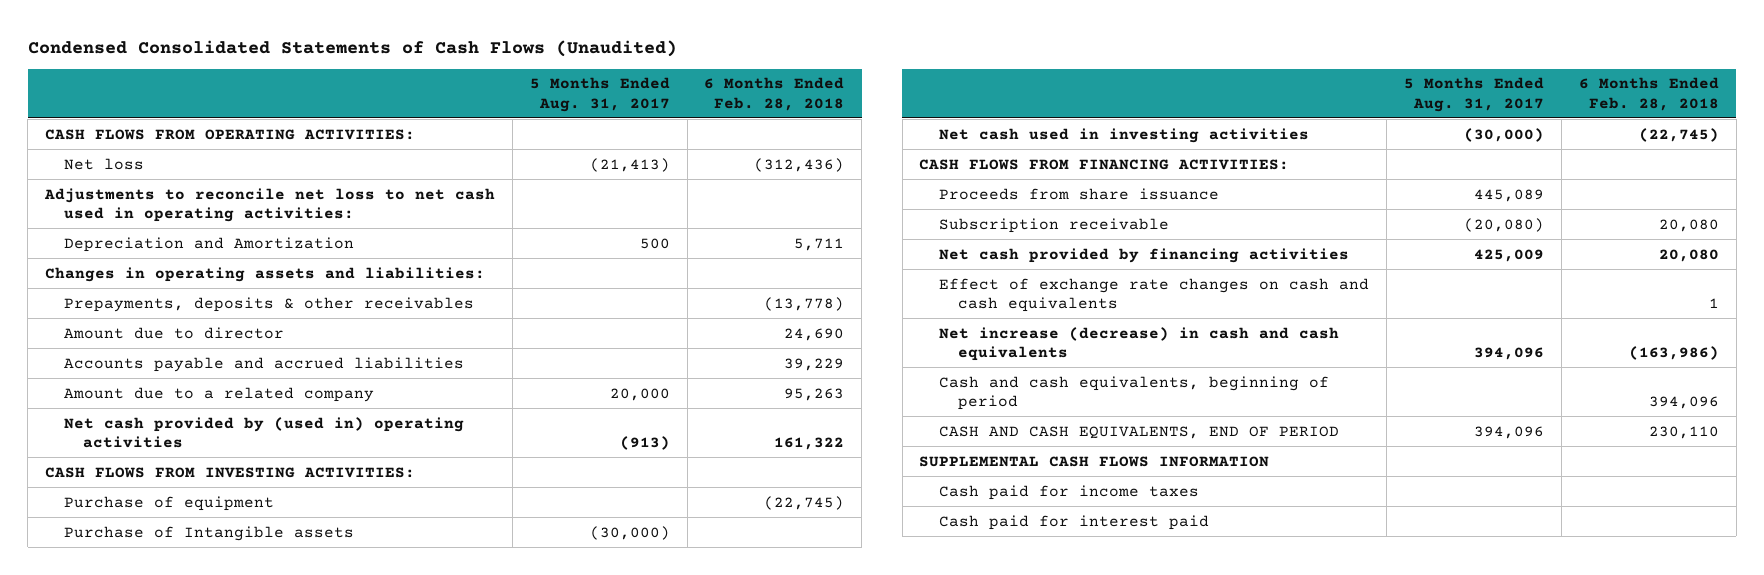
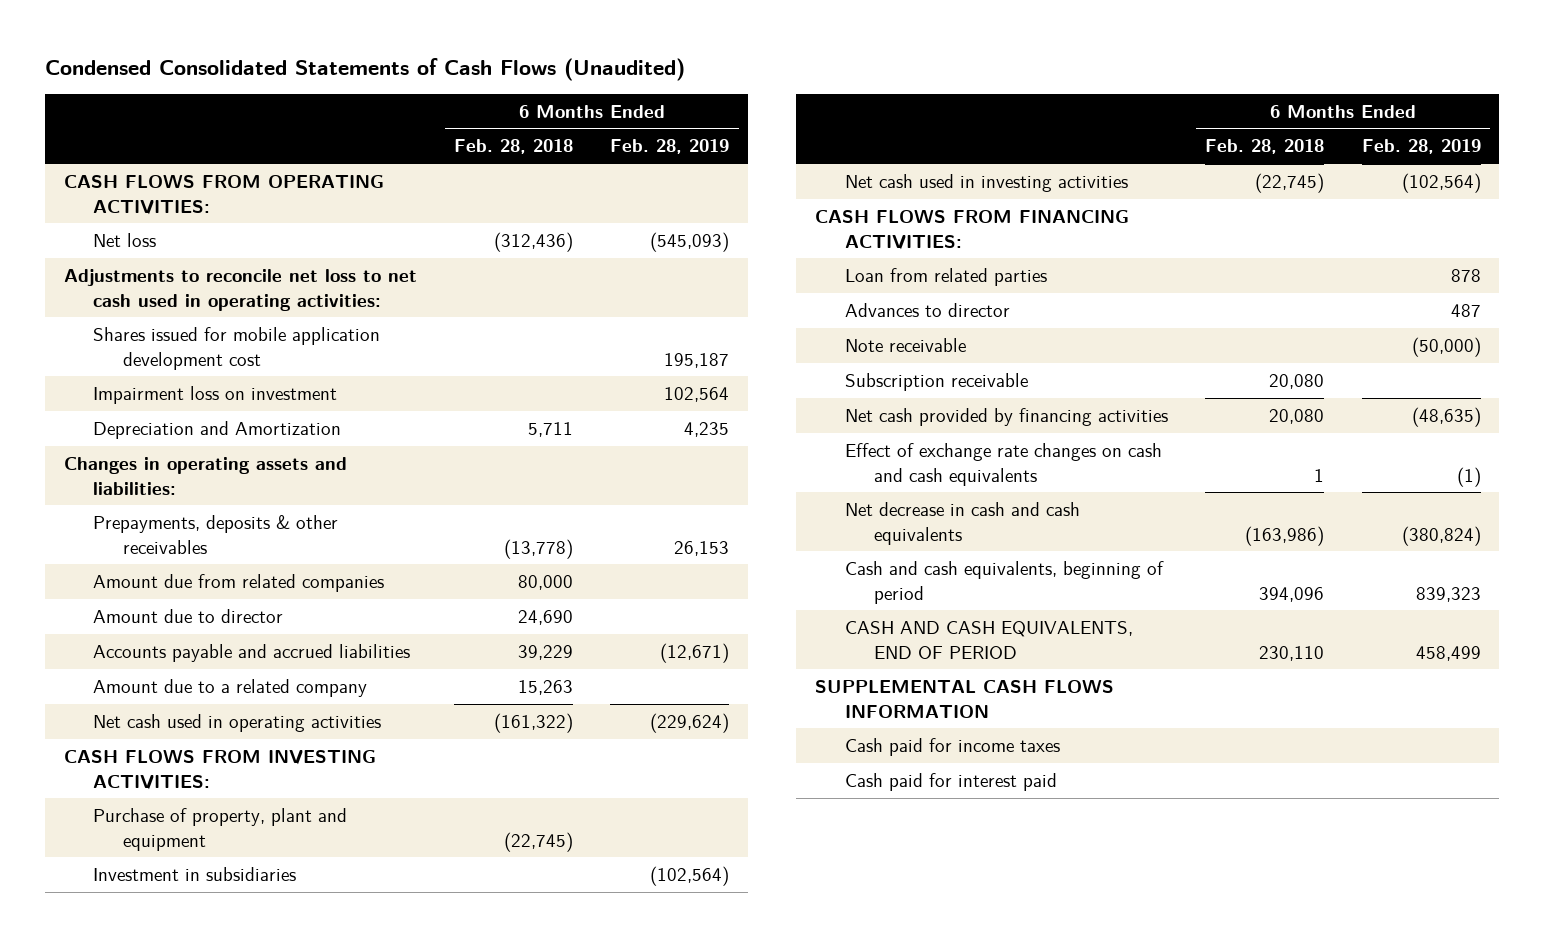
- | 5 Months Ended Aug. 31, 2017 | 6 Months Ended Feb. 28, 2018
+ | 6 Months Ended Feb. 28, 2018 | 6 Months Ended Feb. 28, 2019
+ Shares issued for mobile application development cost | | 195,187
+ Impairment loss on investment | | 102,564
+ Amount due from related companies | 80,000 |
- Amount due to a related company | 20,000 | 95,263
- Net cash provided by (used in) operating activities | (913) | 161,322
+ Amount due to a related company | 15,263 |
+ Net cash used in operating activities | (161,322) | (229,624)
- Purchase of equipment | | (22,745)
- Purchase of Intangible assets | (30,000) |
+ Purchase of property, plant and equipment | (22,745) |
+ Investment in subsidiaries | | (102,564)
- Proceeds from share issuance | 445,089 |
+ Loan from related parties | | 878
+ Advances to director | | 487
+ Note receivable | | (50,000)
- Net increase (decrease) in cash and cash equivalents | 394,096 | (163,986)
+ Net decrease in cash and cash equivalents | (163,986) | (380,824)

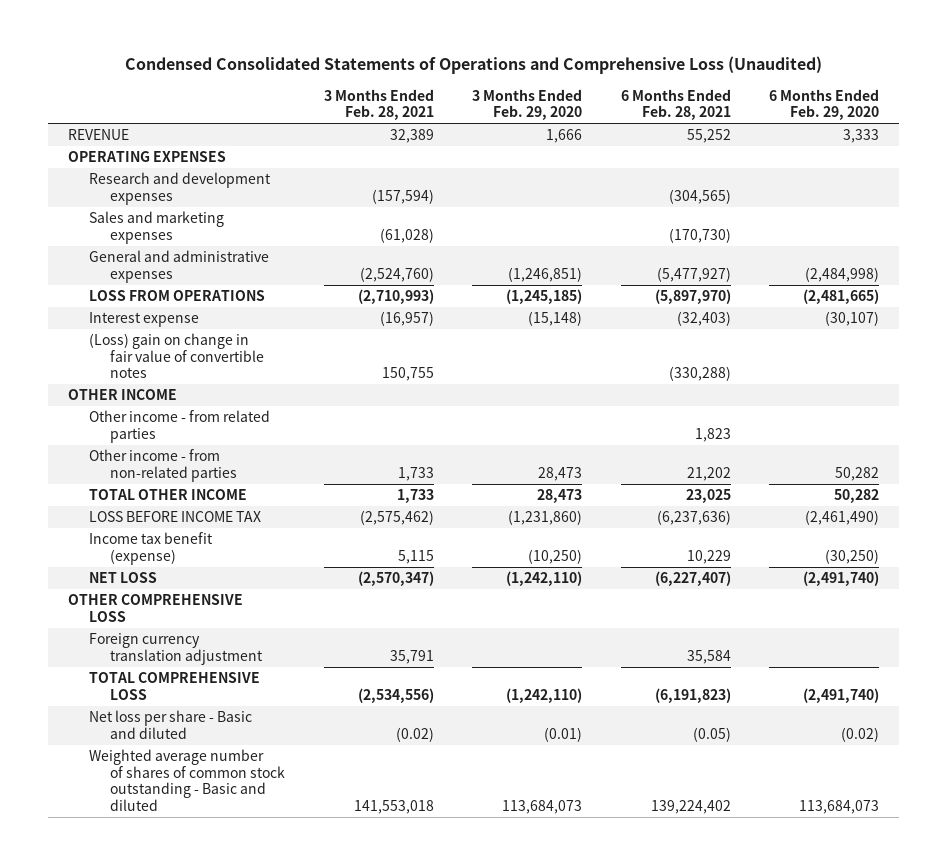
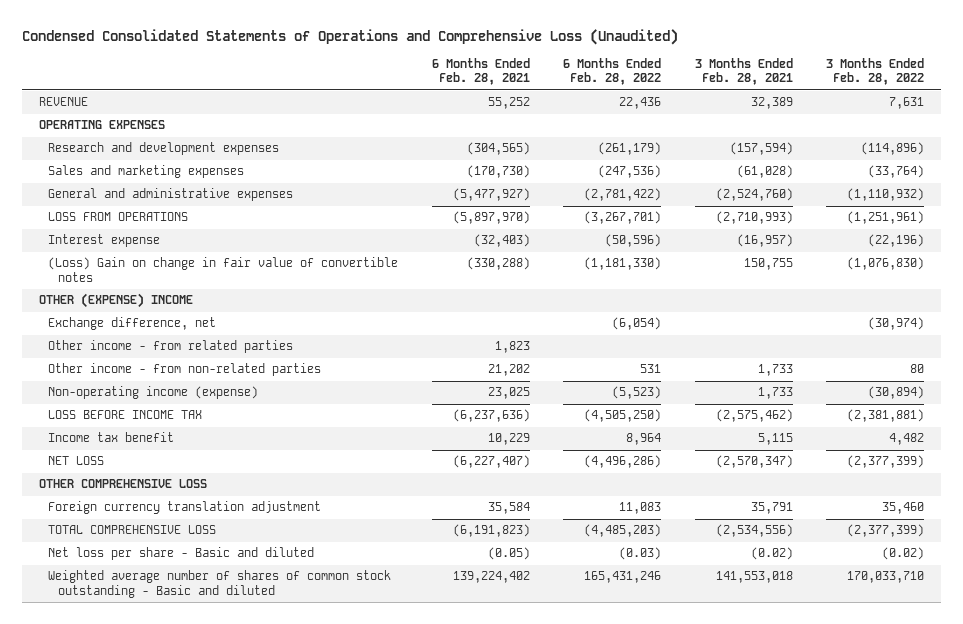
- | 3 Months Ended Feb. 28, 2021 | 3 Months Ended Feb. 29, 2020 | 6 Months Ended Feb. 28, 2021 | 6 Months Ended Feb. 29, 2020
+ | 6 Months Ended Feb. 28, 2021 | 6 Months Ended Feb. 28, 2022 | 3 Months Ended Feb. 28, 2021 | 3 Months Ended Feb. 28, 2022
- (Loss) gain on change in fair value of convertible notes | 150,755 | | (330,288) |
- OTHER INCOME
+ (Loss) Gain on change in fair value of convertible notes | (330,288) | (1,181,330) | 150,755 | (1,076,830)
+ OTHER (EXPENSE) INCOME
+ Exchange difference, net | | (6,054) | | (30,974)
- TOTAL OTHER INCOME | 1,733 | 28,473 | 23,025 | 50,282
+ Non-operating income (expense) | 23,025 | (5,523) | 1,733 | (30,894)
- Income tax benefit (expense) | 5,115 | (10,250) | 10,229 | (30,250)
+ Income tax benefit | 10,229 | 8,964 | 5,115 | 4,482

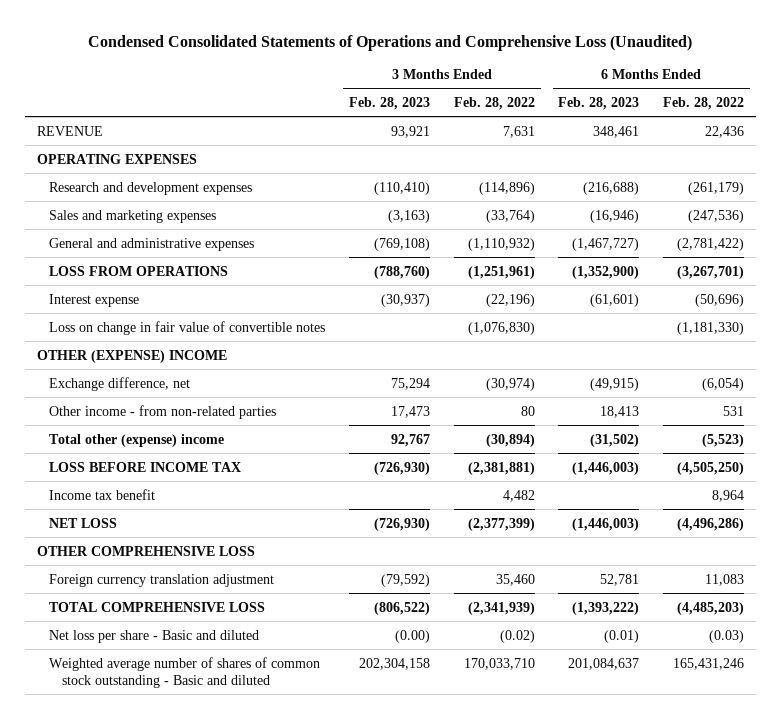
- | 6 Months Ended Feb. 28, 2021 | 6 Months Ended Feb. 28, 2022 | 3 Months Ended Feb. 28, 2021 | 3 Months Ended Feb. 28, 2022
+ | 3 Months Ended Feb. 28, 2023 | 3 Months Ended Feb. 28, 2022 | 6 Months Ended Feb. 28, 2023 | 6 Months Ended Feb. 28, 2022
- Interest expense | (32,403) | (50,596) | (16,957) | (22,196)
- (Loss) Gain on change in fair value of convertible notes | (330,288) | (1,181,330) | 150,755 | (1,076,830)
+ Interest expense | (30,937) | (22,196) | (61,601) | (50,696)
+ Loss on change in fair value of convertible notes | | (1,076,830) | | (1,181,330)
- Other income - from related parties | 1,823 | | |
- Non-operating income (expense) | 23,025 | (5,523) | 1,733 | (30,894)
+ Total other (expense) income | 92,767 | (30,894) | (31,502) | (5,523)
- TOTAL COMPREHENSIVE LOSS | (6,191,823) | (4,485,203) | (2,534,556) | (2,377,399)
+ TOTAL COMPREHENSIVE LOSS | (806,522) | (2,341,939) | (1,393,222) | (4,485,203)

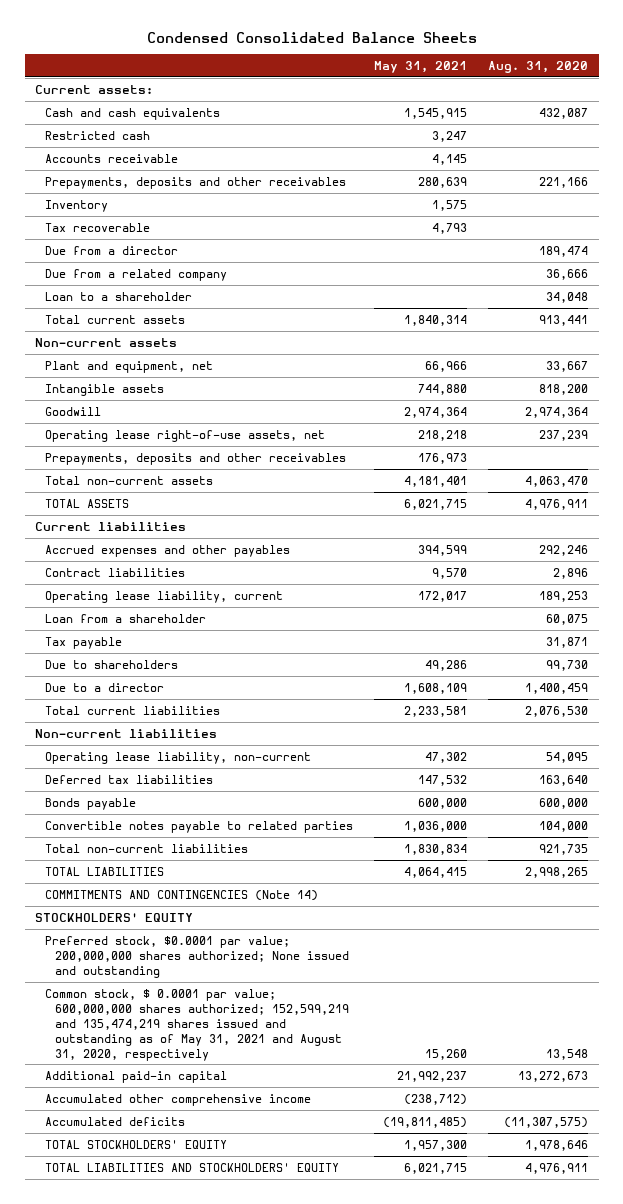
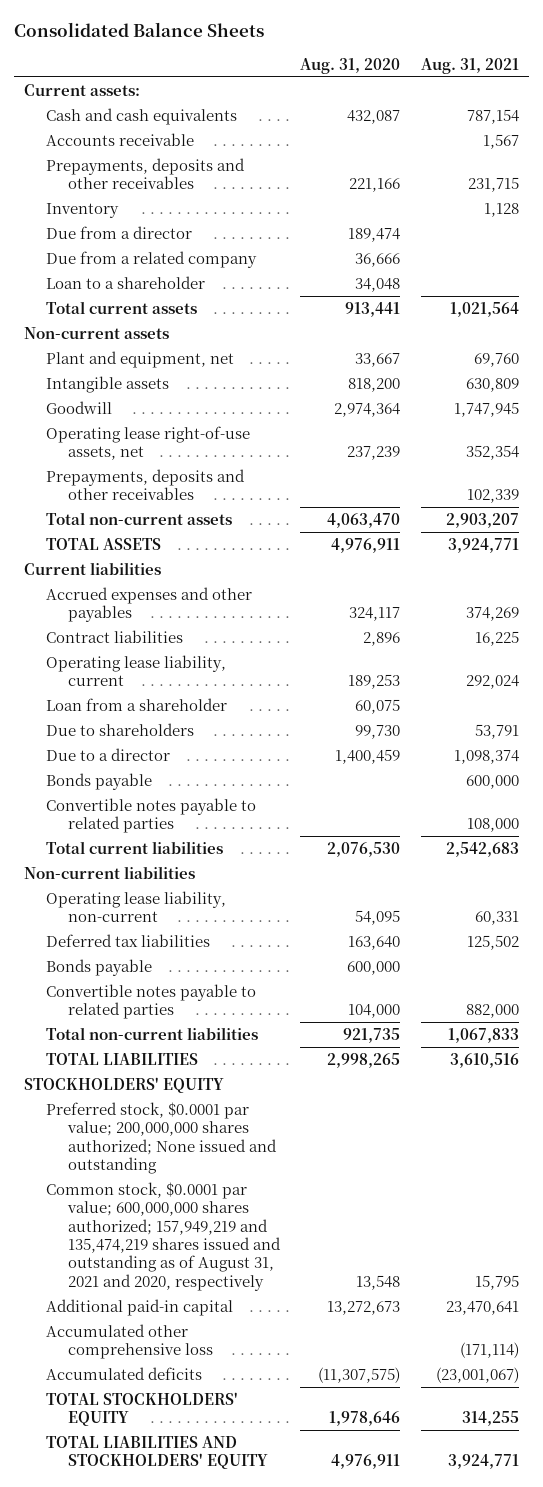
- Condensed Consolidated Balance Sheets
+ Consolidated Balance Sheets
- | May 31, 2021 | Aug. 31, 2020
+ | Aug. 31, 2020 | Aug. 31, 2021
- Restricted cash | 3,247 |
- Tax recoverable | 4,793 |
- Accrued expenses and other payables | 394,599 | 292,246
+ Accrued expenses and other payables | 324,117 | 374,269
- Tax payable | | 31,871
+ Bonds payable | | 600,000
+ Convertible notes payable to related parties | | 108,000
- COMMITMENTS AND CONTINGENCIES (Note 14)
- Common stock, $ 0.0001 par value; 600,000,000 shares authorized; 152,599,219 and 135,474,219 shares issued and outstanding as of May 31, 2021 and August 31, 2020, respectively | 15,260 | 13,548
+ Common stock, $0.0001 par value; 600,000,000 shares authorized; 157,949,219 and 135,474,219 shares issued and outstanding as of August 31, 2021 and 2020, respectively | 13,548 | 15,795
- Accumulated other comprehensive income | (238,712) |
+ Accumulated other comprehensive loss | | (171,114)

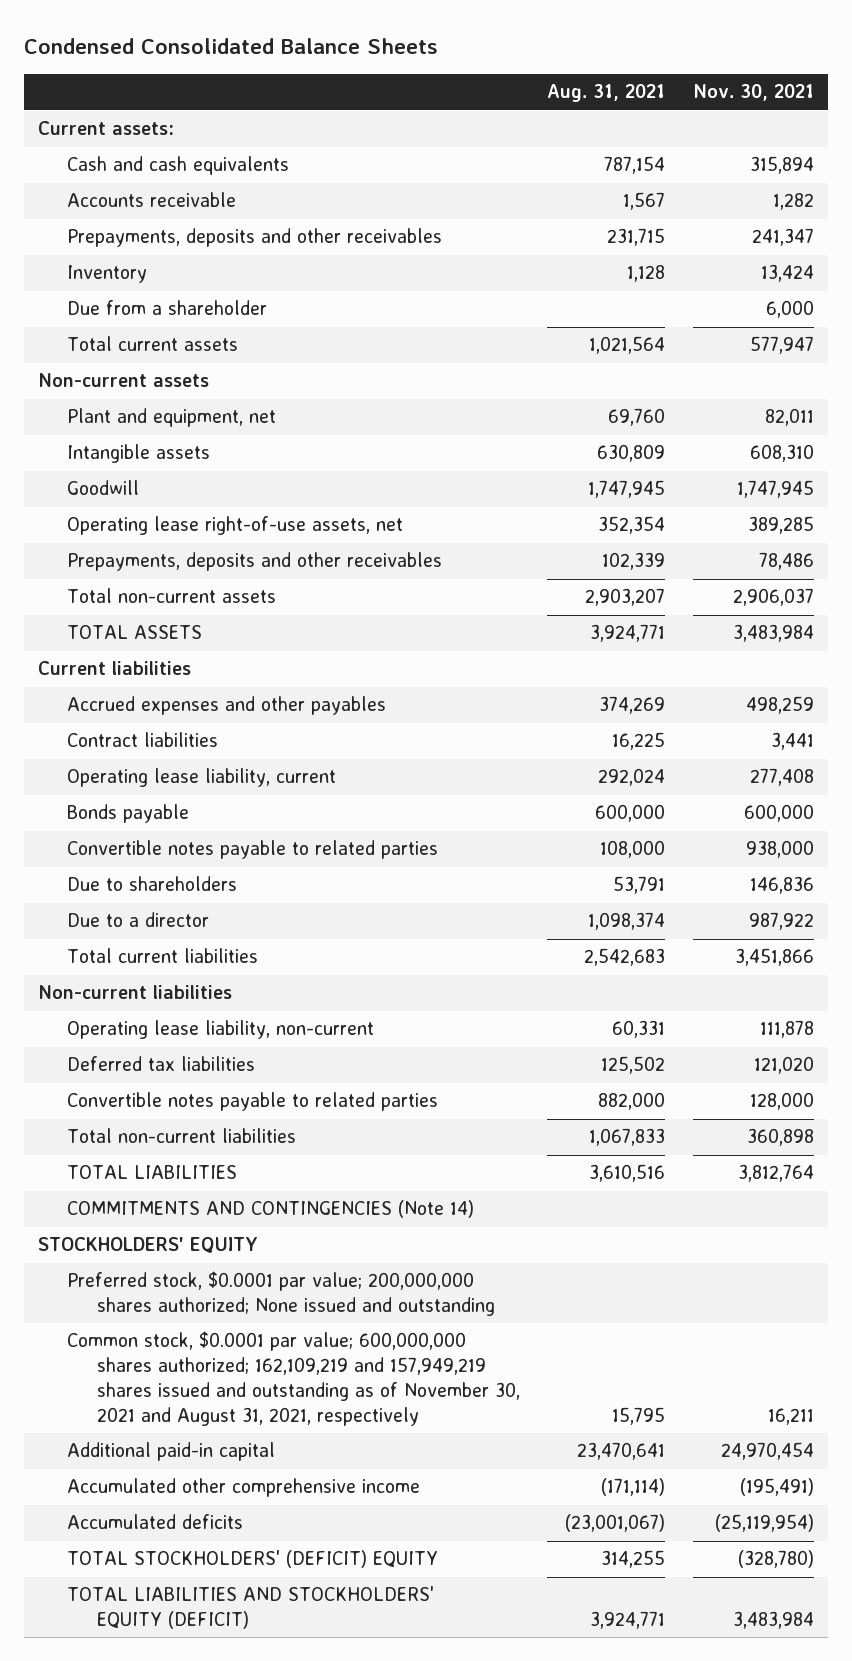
- Consolidated Balance Sheets
+ Condensed Consolidated Balance Sheets
- | Aug. 31, 2020 | Aug. 31, 2021
+ | Aug. 31, 2021 | Nov. 30, 2021
- Due from a director | 189,474 |
- Due from a related company | 36,666 |
- Loan to a shareholder | 34,048 |
+ Due from a shareholder | | 6,000
- Loan from a shareholder | 60,075 |
moved down: Due to shareholders | 53,791 | 146,836
moved down: Due to a director | 1,098,374 | 987,922
- Bonds payable | 600,000 |
+ COMMITMENTS AND CONTINGENCIES (Note 14)
- Common stock, $0.0001 par value; 600,000,000 shares authorized; 157,949,219 and 135,474,219 shares issued and outstanding as of August 31, 2021 and 2020, respectively | 13,548 | 15,795
+ Common stock, $0.0001 par value; 600,000,000 shares authorized; 162,109,219 and 157,949,219 shares issued and outstanding as of November 30, 2021 and August 31, 2021, respectively | 15,795 | 16,211
- Accumulated other comprehensive loss | | (171,114)
+ Accumulated other comprehensive income | (171,114) | (195,491)
- TOTAL STOCKHOLDERS' EQUITY | 1,978,646 | 314,255
- TOTAL LIABILITIES AND STOCKHOLDERS' EQUITY | 4,976,911 | 3,924,771
+ TOTAL STOCKHOLDERS' (DEFICIT) EQUITY | 314,255 | (328,780)
+ TOTAL LIABILITIES AND STOCKHOLDERS' EQUITY (DEFICIT) | 3,924,771 | 3,483,984

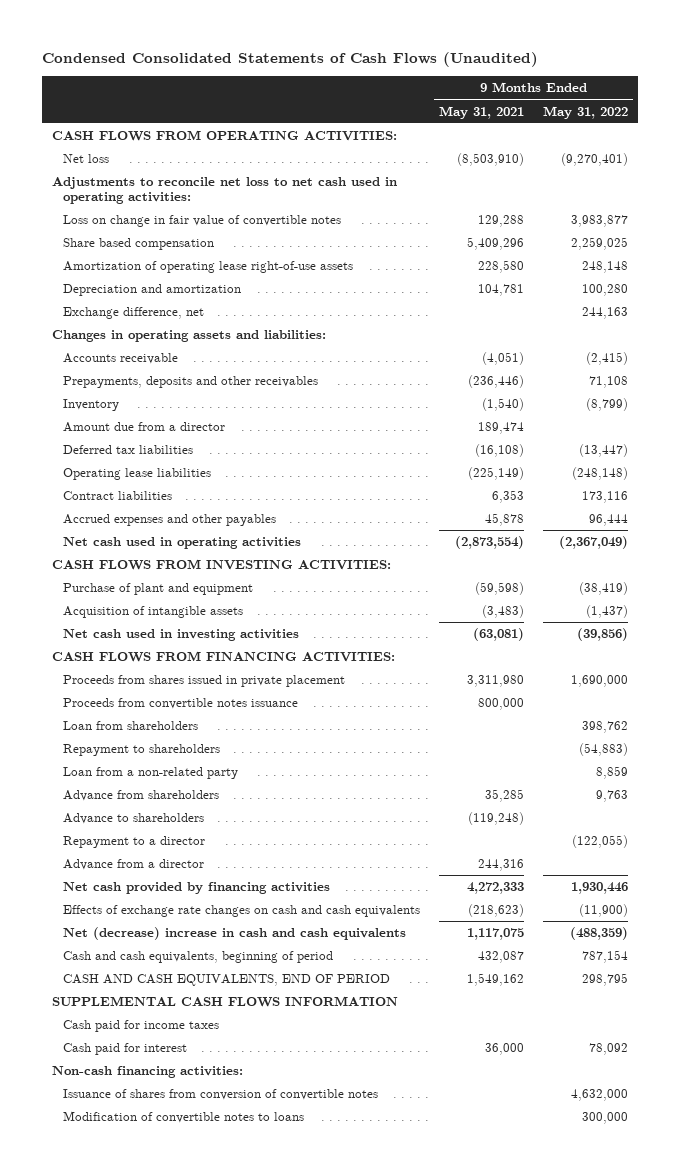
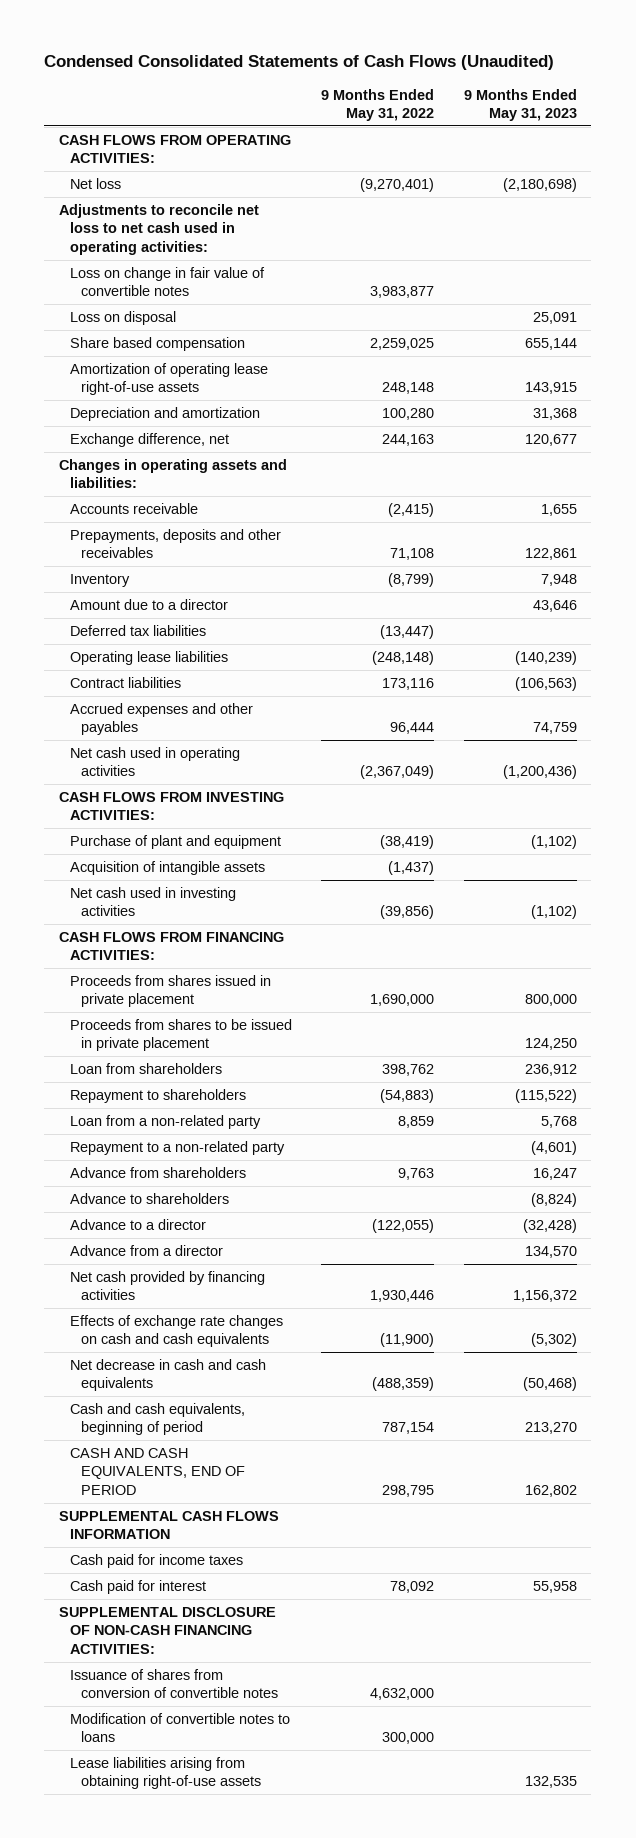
- | 9 Months Ended May 31, 2021 | 9 Months Ended May 31, 2022
+ | 9 Months Ended May 31, 2022 | 9 Months Ended May 31, 2023
+ Loss on disposal | | 25,091
- Amount due from a director | 189,474 |
+ Amount due to a director | | 43,646
- Proceeds from convertible notes issuance | 800,000 |
+ Proceeds from shares to be issued in private placement | | 124,250
+ Repayment to a non-related party | | (4,601)
- Repayment to a director | | (122,055)
+ Advance to a director | (122,055) | (32,428)
- Net (decrease) increase in cash and cash equivalents | 1,117,075 | (488,359)
+ Net decrease in cash and cash equivalents | (488,359) | (50,468)
- Non-cash financing activities:
+ SUPPLEMENTAL DISCLOSURE OF NON-CASH FINANCING ACTIVITIES:
+ Lease liabilities arising from obtaining right-of-use assets | | 132,535

